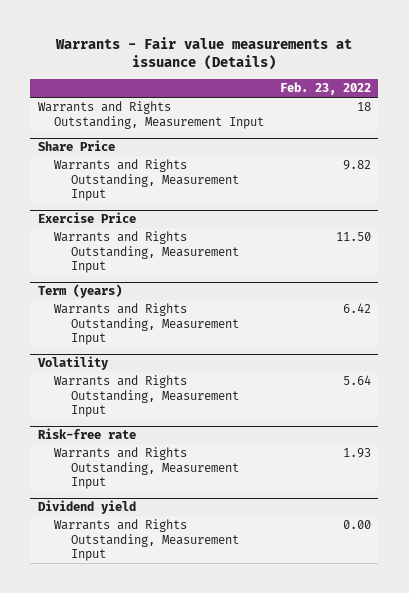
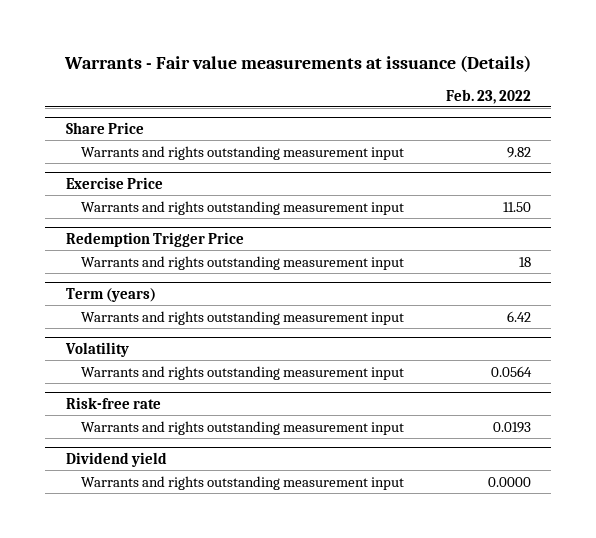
- Warrants and Rights Outstanding, Measurement Input | 18
@ Share Price
- Warrants and Rights Outstanding, Measurement Input | 9.82
+ Warrants and rights outstanding measurement input | 9.82
@ Exercise Price
- Warrants and Rights Outstanding, Measurement Input | 11.50
+ Warrants and rights outstanding measurement input | 11.50
+ Redemption Trigger Price
+ Warrants and rights outstanding measurement input | 18
@ Term (years)
- Warrants and Rights Outstanding, Measurement Input | 6.42
+ Warrants and rights outstanding measurement input | 6.42
@ Volatility
- Warrants and Rights Outstanding, Measurement Input | 5.64
+ Warrants and rights outstanding measurement input | 0.0564
@ Risk-free rate
- Warrants and Rights Outstanding, Measurement Input | 1.93
+ Warrants and rights outstanding measurement input | 0.0193
@ Dividend yield
- Warrants and Rights Outstanding, Measurement Input | 0.00
+ Warrants and rights outstanding measurement input | 0.0000

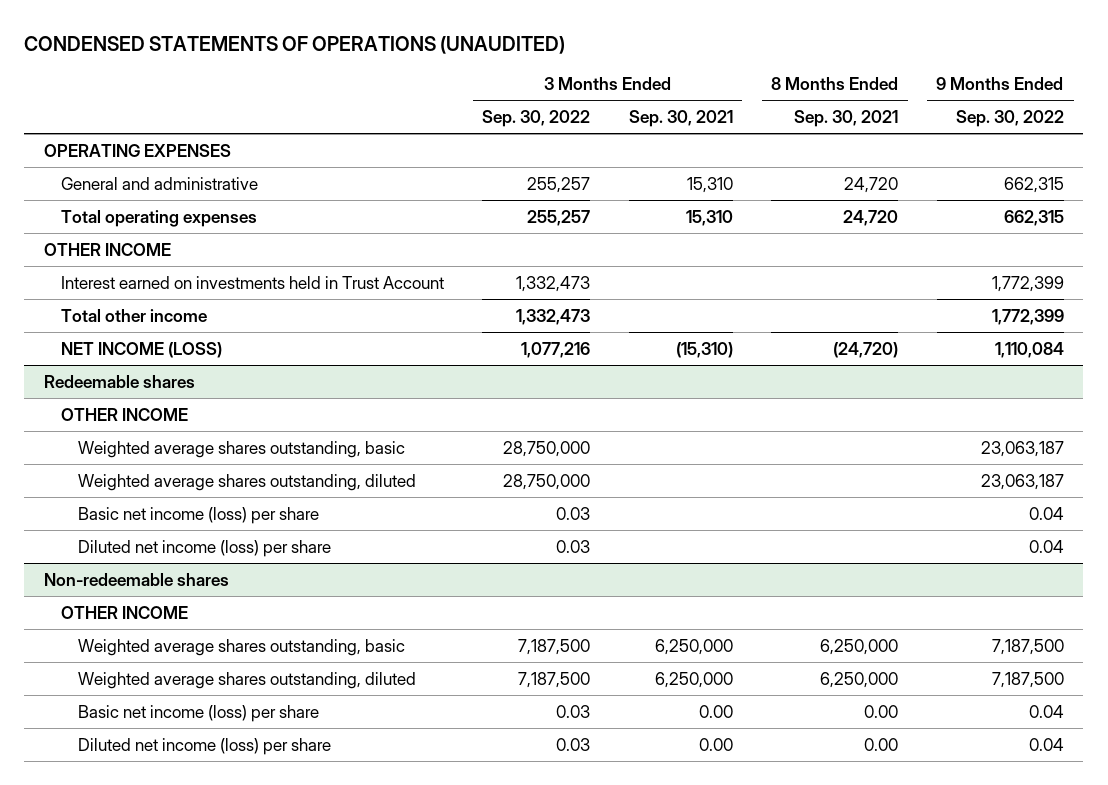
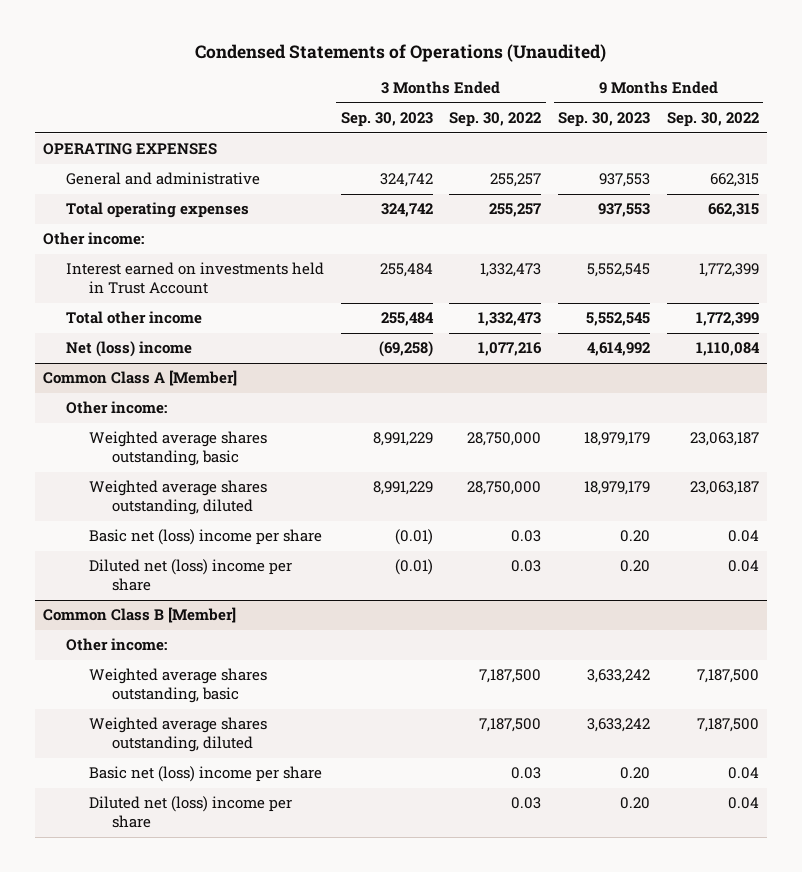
- CONDENSED STATEMENTS OF OPERATIONS (UNAUDITED)
+ Condensed Statements of Operations (Unaudited)
- | 3 Months Ended Sep. 30, 2022 | 3 Months Ended Sep. 30, 2021 | 8 Months Ended Sep. 30, 2021 | 9 Months Ended Sep. 30, 2022
+ | 3 Months Ended Sep. 30, 2023 | 3 Months Ended Sep. 30, 2022 | 9 Months Ended Sep. 30, 2023 | 9 Months Ended Sep. 30, 2022
- OTHER INCOME
+ Other income:
- NET INCOME (LOSS) | 1,077,216 | (15,310) | (24,720) | 1,110,084
- Redeemable shares
- OTHER INCOME
+ Net (loss) income | (69,258) | 1,077,216 | 4,614,992 | 1,110,084
+ Common Class A [Member]
+ Other income:
- Basic net income (loss) per share | 0.03 | | | 0.04
- Diluted net income (loss) per share | 0.03 | | | 0.04
- Non-redeemable shares
- OTHER INCOME
+ Basic net (loss) income per share | (0.01) | 0.03 | 0.20 | 0.04
+ Diluted net (loss) income per share | (0.01) | 0.03 | 0.20 | 0.04
+ Common Class B [Member]
+ Other income:
- Basic net income (loss) per share | 0.03 | 0.00 | 0.00 | 0.04
- Diluted net income (loss) per share | 0.03 | 0.00 | 0.00 | 0.04
+ Basic net (loss) income per share | | 0.03 | 0.20 | 0.04
+ Diluted net (loss) income per share | | 0.03 | 0.20 | 0.04

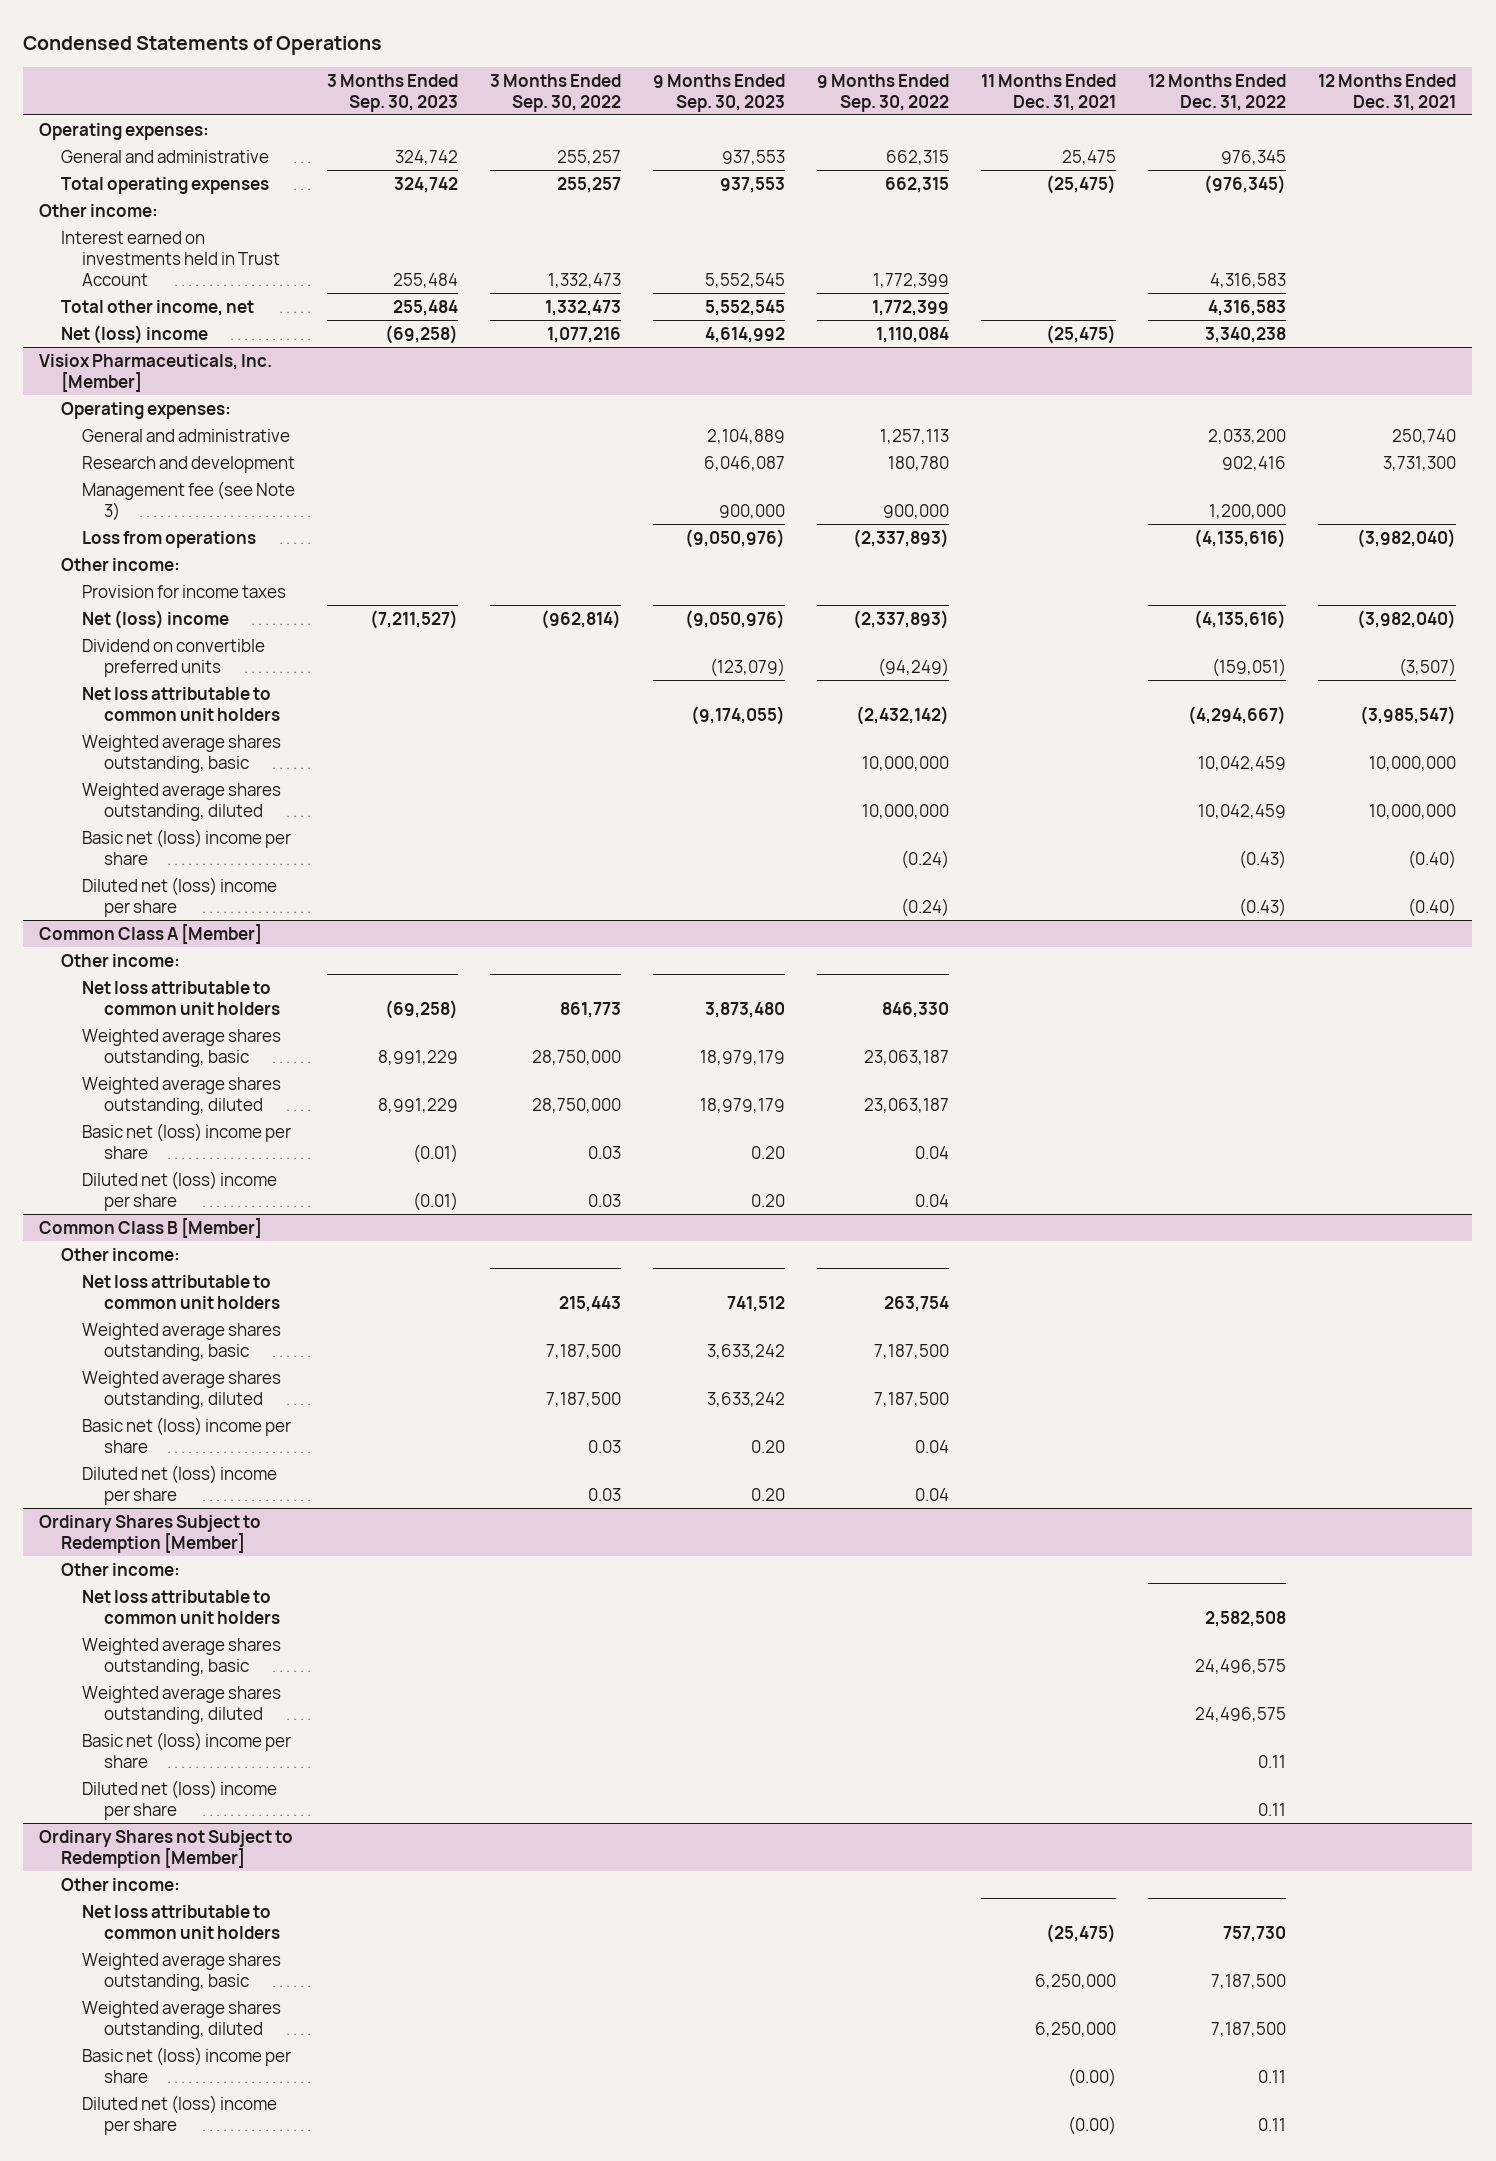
- Condensed Statements of Operations (Unaudited)
+ Condensed Statements of Operations
- | 3 Months Ended Sep. 30, 2023 | 3 Months Ended Sep. 30, 2022 | 9 Months Ended Sep. 30, 2023 | 9 Months Ended Sep. 30, 2022
+ | 3 Months Ended Sep. 30, 2023 | 3 Months Ended Sep. 30, 2022 | 9 Months Ended Sep. 30, 2023 | 9 Months Ended Sep. 30, 2022 | 11 Months Ended Dec. 31, 2021 | 12 Months Ended Dec. 31, 2022 | 12 Months Ended Dec. 31, 2021
- OPERATING EXPENSES
+ Operating expenses:
- Total other income | 255,484 | 1,332,473 | 5,552,545 | 1,772,399
+ Total other income, net | 255,484 | 1,332,473 | 5,552,545 | 1,772,399 | | 4,316,583 |
+ Visiox Pharmaceuticals, Inc. [Member]
+ Operating expenses:
+ General and administrative | | | 2,104,889 | 1,257,113 | | 2,033,200 | 250,740
+ Research and development | | | 6,046,087 | 180,780 | | 902,416 | 3,731,300
+ Management fee (see Note 3) | | | 900,000 | 900,000 | | 1,200,000 |
+ Loss from operations | | | (9,050,976) | (2,337,893) | | (4,135,616) | (3,982,040)
+ Other income:
+ Provision for income taxes
+ Net (loss) income | (7,211,527) | (962,814) | (9,050,976) | (2,337,893) | | (4,135,616) | (3,982,040)
+ Dividend on convertible preferred units | | | (123,079) | (94,249) | | (159,051) | (3,507)
+ Net loss attributable to common unit holders | | | (9,174,055) | (2,432,142) | | (4,294,667) | (3,985,547)
+ Weighted average shares outstanding, basic | | | | 10,000,000 | | 10,042,459 | 10,000,000
+ Weighted average shares outstanding, diluted | | | | 10,000,000 | | 10,042,459 | 10,000,000
+ Basic net (loss) income per share | | | | (0.24) | | (0.43) | (0.40)
+ Diluted net (loss) income per share | | | | (0.24) | | (0.43) | (0.40)
@ Common Class A [Member]
+ Net loss attributable to common unit holders | (69,258) | 861,773 | 3,873,480 | 846,330 | | |
@ Common Class B [Member]
+ Net loss attributable to common unit holders | | 215,443 | 741,512 | 263,754 | | |
+ Ordinary Shares Subject to Redemption [Member]
+ Other income:
+ Net loss attributable to common unit holders | | | | | | 2,582,508 |
+ Weighted average shares outstanding, basic | | | | | | 24,496,575 |
+ Weighted average shares outstanding, diluted | | | | | | 24,496,575 |
+ Basic net (loss) income per share | | | | | | 0.11 |
+ Diluted net (loss) income per share | | | | | | 0.11 |
+ Ordinary Shares not Subject to Redemption [Member]
+ Other income:
+ Net loss attributable to common unit holders | | | | | (25,475) | 757,730 |
+ Weighted average shares outstanding, basic | | | | | 6,250,000 | 7,187,500 |
+ Weighted average shares outstanding, diluted | | | | | 6,250,000 | 7,187,500 |
+ Basic net (loss) income per share | | | | | (0.00) | 0.11 |
+ Diluted net (loss) income per share | | | | | (0.00) | 0.11 |

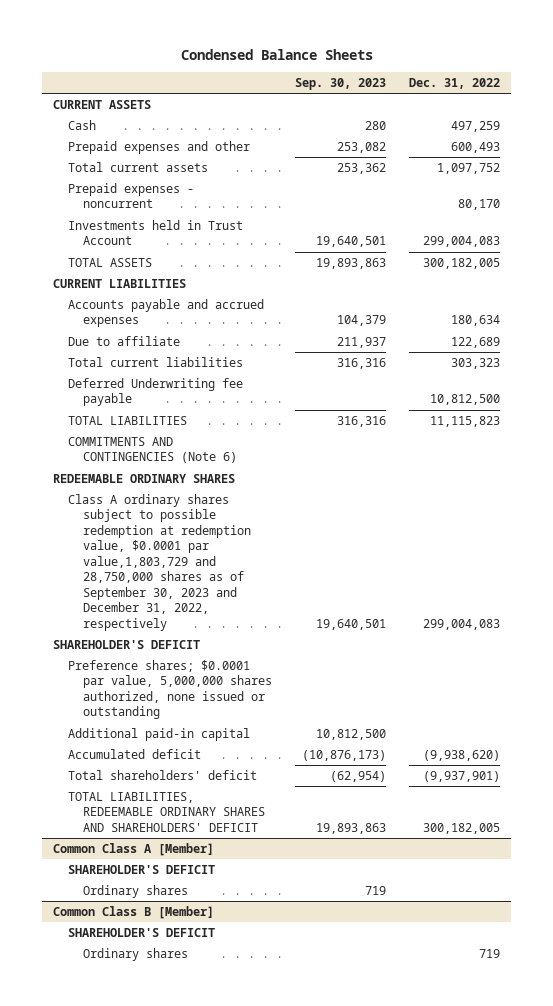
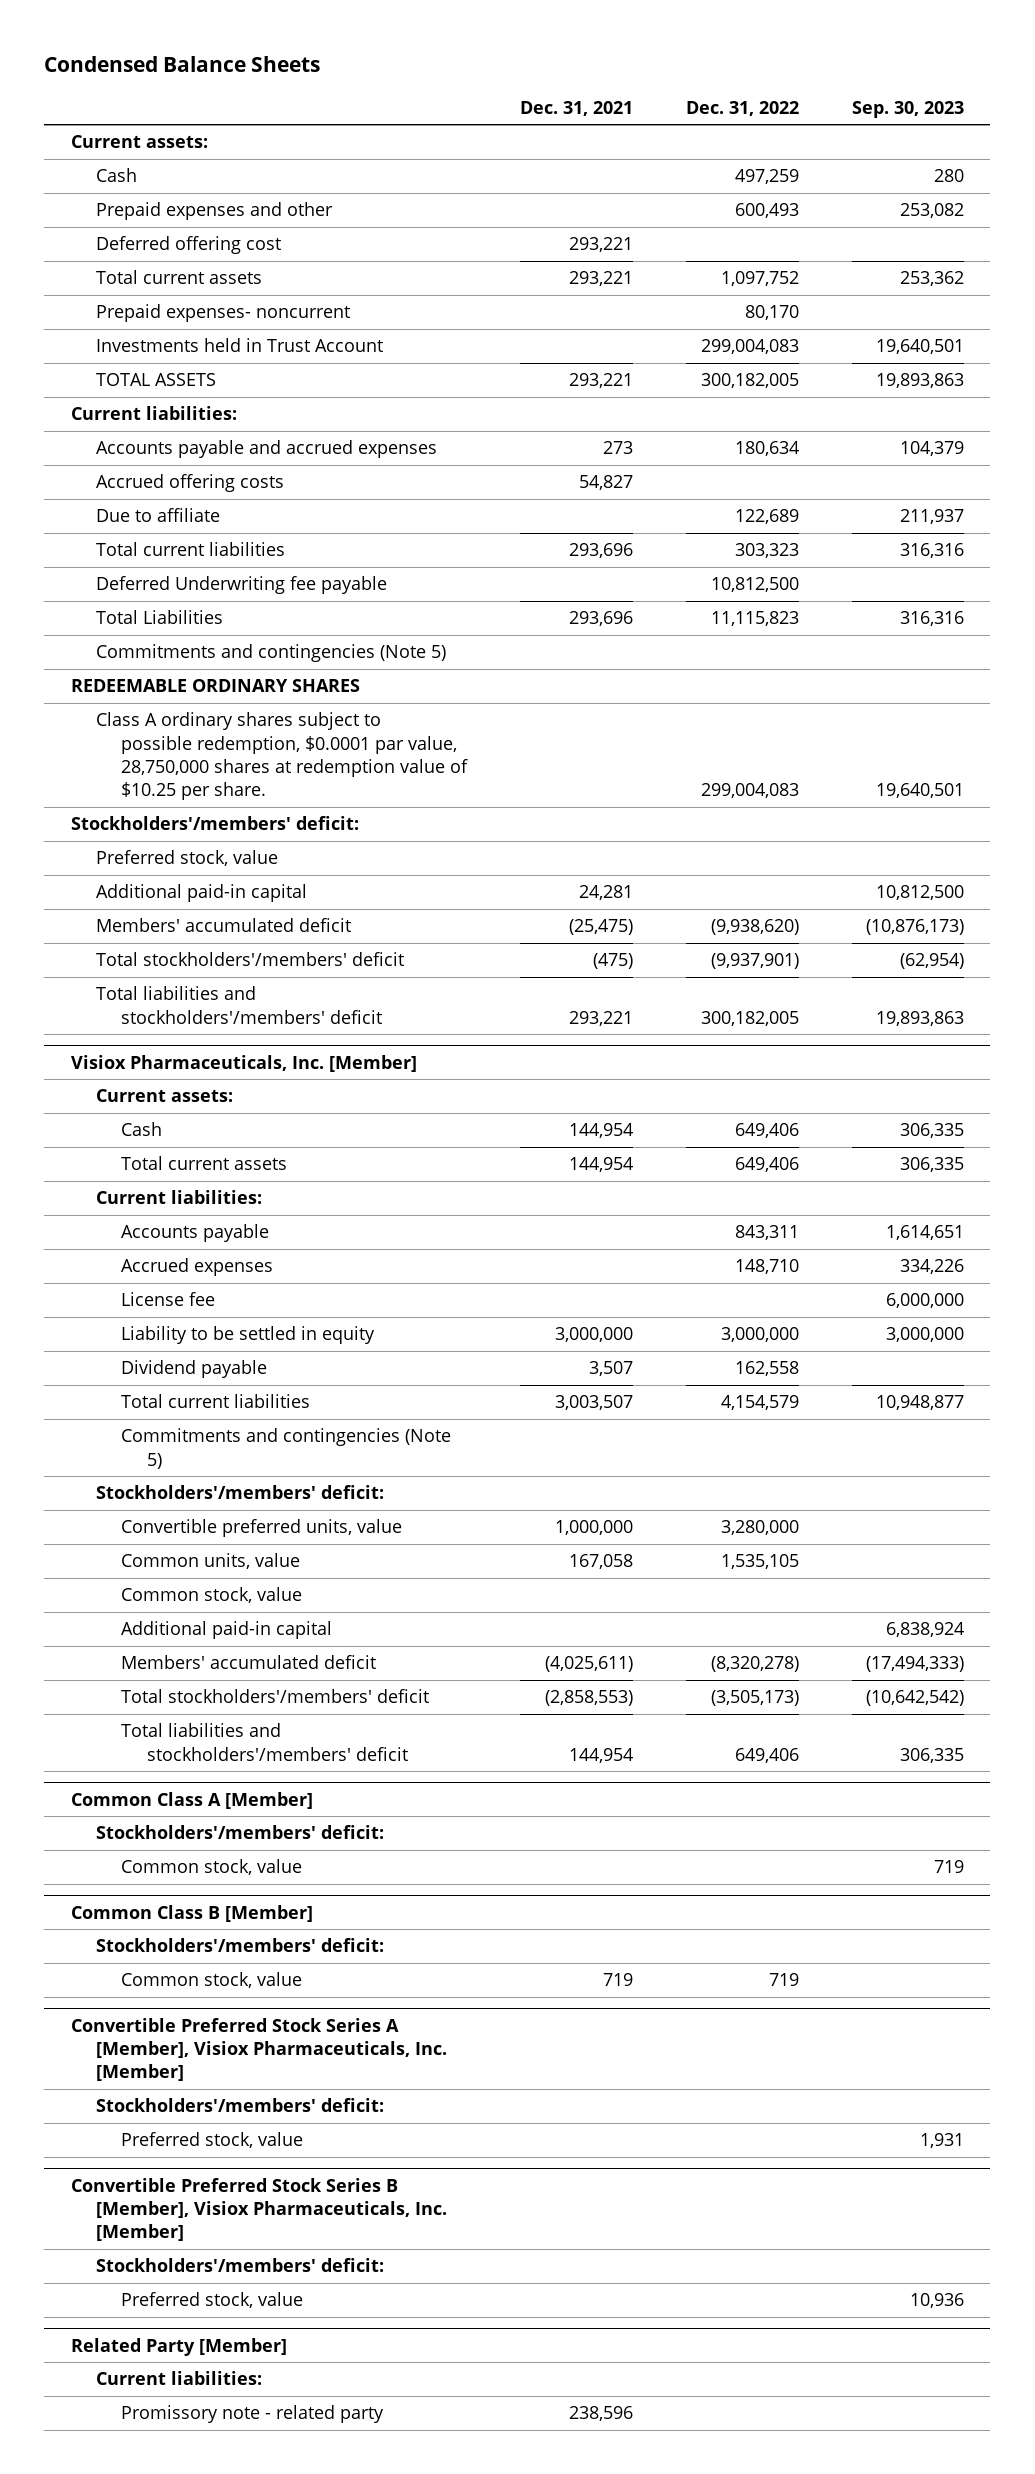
- | Sep. 30, 2023 | Dec. 31, 2022
+ | Dec. 31, 2021 | Dec. 31, 2022 | Sep. 30, 2023
- CURRENT ASSETS
+ Current assets:
+ Deferred offering cost | 293,221 | |
- Prepaid expenses - noncurrent | | 80,170
+ Prepaid expenses- noncurrent | | 80,170 |
- CURRENT LIABILITIES
+ Current liabilities:
+ Accrued offering costs | 54,827 | |
- TOTAL LIABILITIES | 316,316 | 11,115,823
- COMMITMENTS AND CONTINGENCIES (Note 6)
+ Total Liabilities | 293,696 | 11,115,823 | 316,316
+ Commitments and contingencies (Note 5)
- Class A ordinary shares subject to possible redemption at redemption value, $0.0001 par value,1,803,729 and 28,750,000 shares as of September 30, 2023 and December 31, 2022, respectively | 19,640,501 | 299,004,083
- SHAREHOLDER'S DEFICIT
- Preference shares; $0.0001 par value, 5,000,000 shares authorized, none issued or outstanding
+ Class A ordinary shares subject to possible redemption, $0.0001 par value, 28,750,000 shares at redemption value of $10.25 per share. | | 299,004,083 | 19,640,501
+ Stockholders'/members' deficit:
+ Preferred stock, value
- Accumulated deficit | (10,876,173) | (9,938,620)
- Total shareholders' deficit | (62,954) | (9,937,901)
- TOTAL LIABILITIES, REDEEMABLE ORDINARY SHARES AND SHAREHOLDERS' DEFICIT | 19,893,863 | 300,182,005
+ Members' accumulated deficit | (25,475) | (9,938,620) | (10,876,173)
+ Total stockholders'/members' deficit | (475) | (9,937,901) | (62,954)
+ Total liabilities and stockholders'/members' deficit | 293,221 | 300,182,005 | 19,893,863
+ Visiox Pharmaceuticals, Inc. [Member]
+ Current assets:
+ Cash | 144,954 | 649,406 | 306,335
+ Total current assets | 144,954 | 649,406 | 306,335
+ Current liabilities:
+ Accounts payable | | 843,311 | 1,614,651
+ Accrued expenses | | 148,710 | 334,226
+ License fee | | | 6,000,000
+ Liability to be settled in equity | 3,000,000 | 3,000,000 | 3,000,000
+ Dividend payable | 3,507 | 162,558 |
+ Total current liabilities | 3,003,507 | 4,154,579 | 10,948,877
+ Commitments and contingencies (Note 5)
+ Stockholders'/members' deficit:
+ Convertible preferred units, value | 1,000,000 | 3,280,000 |
+ Common units, value | 167,058 | 1,535,105 |
+ Common stock, value
+ Additional paid-in capital | | | 6,838,924
+ Members' accumulated deficit | (4,025,611) | (8,320,278) | (17,494,333)
+ Total stockholders'/members' deficit | (2,858,553) | (3,505,173) | (10,642,542)
+ Total liabilities and stockholders'/members' deficit | 144,954 | 649,406 | 306,335
@ Common Class A [Member]
- SHAREHOLDER'S DEFICIT
- Ordinary shares | 719 |
+ Stockholders'/members' deficit:
+ Common stock, value | | | 719
@ Common Class B [Member]
- SHAREHOLDER'S DEFICIT
- Ordinary shares | | 719
+ Stockholders'/members' deficit:
+ Common stock, value | 719 | 719 |
+ Convertible Preferred Stock Series A [Member], Visiox Pharmaceuticals, Inc. [Member]
+ Stockholders'/members' deficit:
+ Preferred stock, value | | | 1,931
+ Convertible Preferred Stock Series B [Member], Visiox Pharmaceuticals, Inc. [Member]
+ Stockholders'/members' deficit:
+ Preferred stock, value | | | 10,936
+ Related Party [Member]
+ Current liabilities:
+ Promissory note - related party | 238,596 | |

